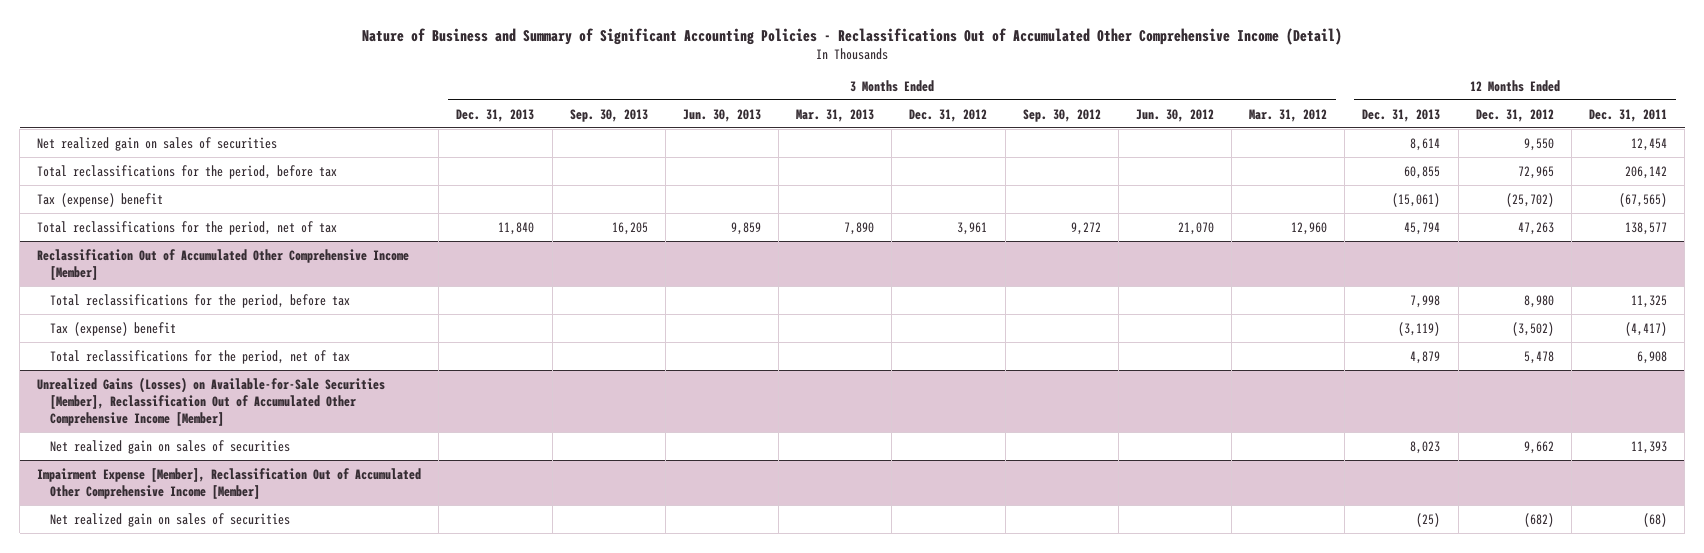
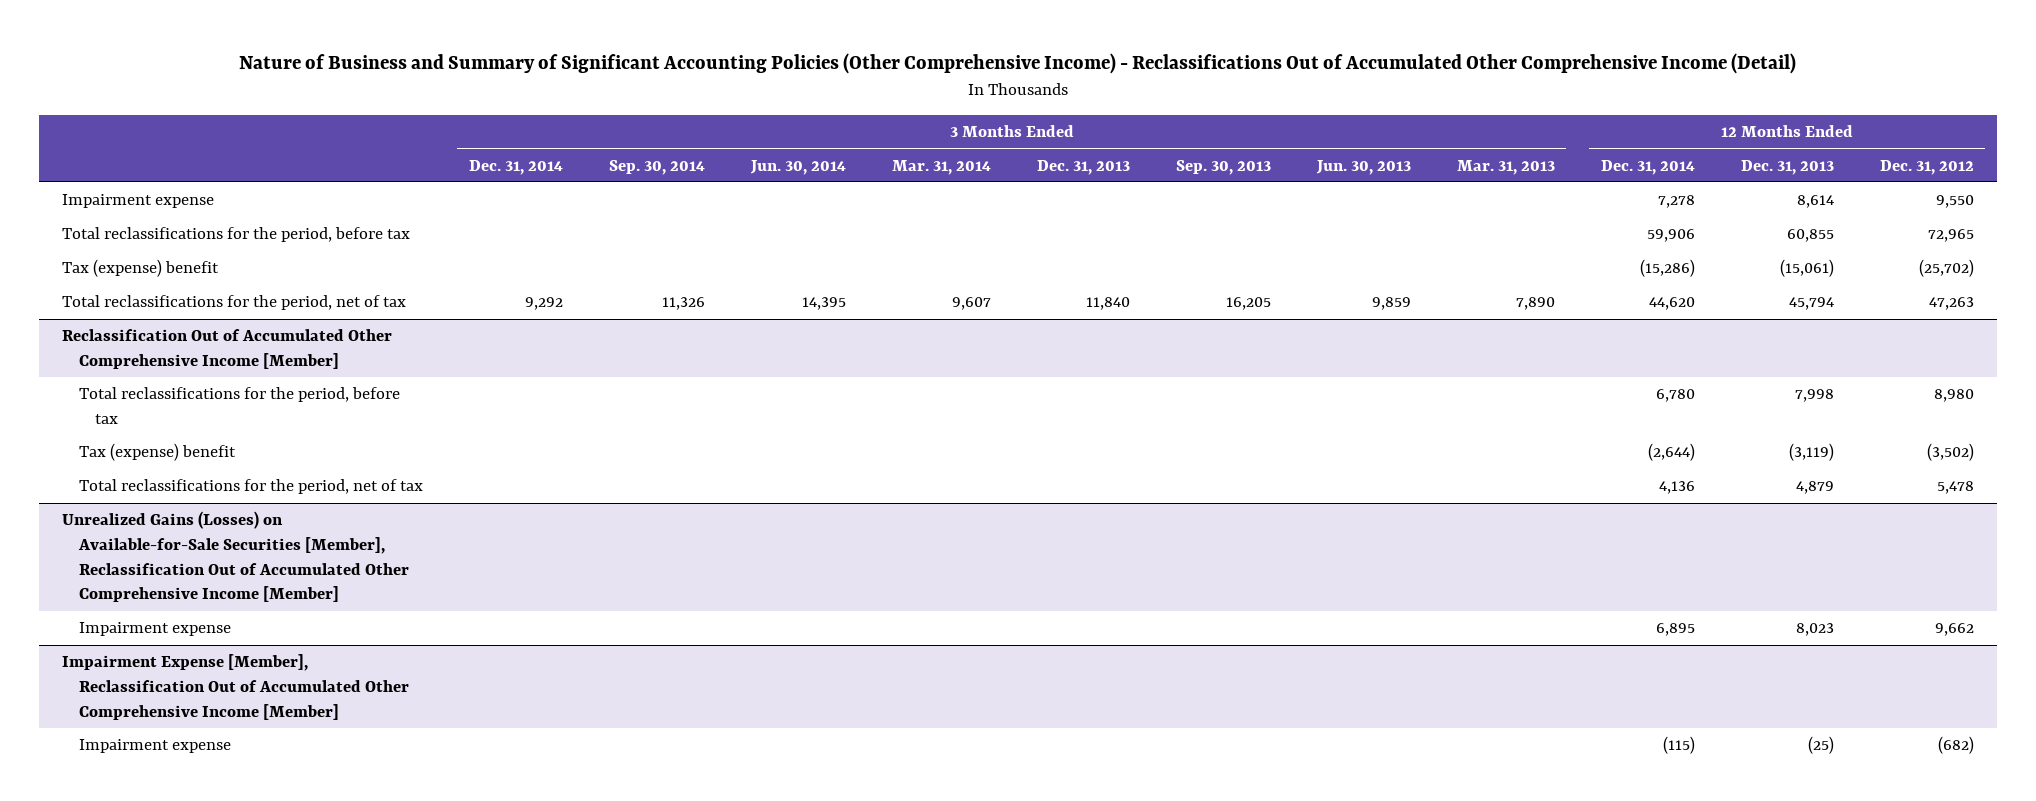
- Nature of Business and Summary of Significant Accounting Policies - Reclassifications Out of Accumulated Other Comprehensive Income (Detail)
+ Nature of Business and Summary of Significant Accounting Policies (Other Comprehensive Income) - Reclassifications Out of Accumulated Other Comprehensive Income (Detail)
- | 3 Months Ended Dec. 31, 2013 | 3 Months Ended Sep. 30, 2013 | 3 Months Ended Jun. 30, 2013 | 3 Months Ended Mar. 31, 2013 | 3 Months Ended Dec. 31, 2012 | 3 Months Ended Sep. 30, 2012 | 3 Months Ended Jun. 30, 2012 | 3 Months Ended Mar. 31, 2012 | 12 Months Ended Dec. 31, 2013 | 12 Months Ended Dec. 31, 2012 | 12 Months Ended Dec. 31, 2011
+ | 3 Months Ended Dec. 31, 2014 | 3 Months Ended Sep. 30, 2014 | 3 Months Ended Jun. 30, 2014 | 3 Months Ended Mar. 31, 2014 | 3 Months Ended Dec. 31, 2013 | 3 Months Ended Sep. 30, 2013 | 3 Months Ended Jun. 30, 2013 | 3 Months Ended Mar. 31, 2013 | 12 Months Ended Dec. 31, 2014 | 12 Months Ended Dec. 31, 2013 | 12 Months Ended Dec. 31, 2012
- Net realized gain on sales of securities | | | | | | | | | 8,614 | 9,550 | 12,454
+ Impairment expense | | | | | | | | | 7,278 | 8,614 | 9,550
@ Unrealized Gains (Losses) on Available-for-Sale Securities [Member], Reclassification Out of Accumulated Other Comprehensive Income [Member]
- Net realized gain on sales of securities | | | | | | | | | 8,023 | 9,662 | 11,393
+ Impairment expense | | | | | | | | | 6,895 | 8,023 | 9,662
@ Impairment Expense [Member], Reclassification Out of Accumulated Other Comprehensive Income [Member]
- Net realized gain on sales of securities | | | | | | | | | (25) | (682) | (68)
+ Impairment expense | | | | | | | | | (115) | (25) | (682)

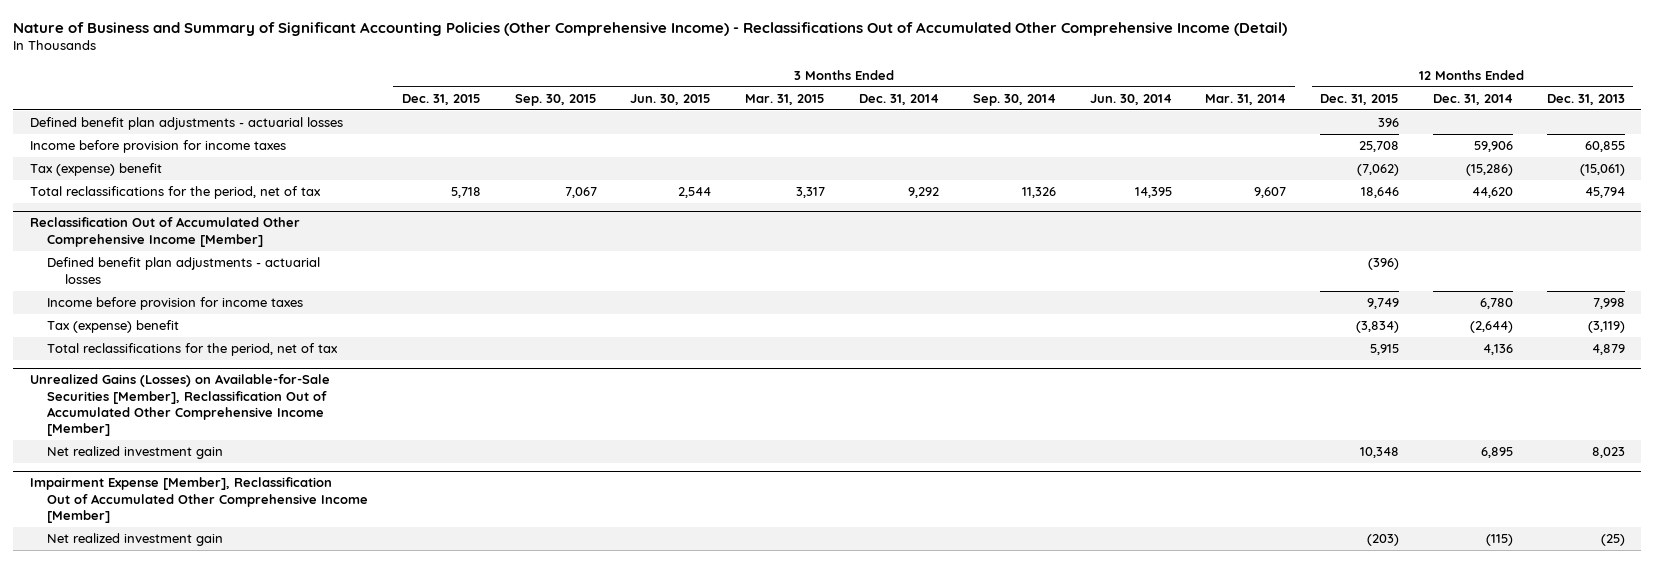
- | 3 Months Ended Dec. 31, 2014 | 3 Months Ended Sep. 30, 2014 | 3 Months Ended Jun. 30, 2014 | 3 Months Ended Mar. 31, 2014 | 3 Months Ended Dec. 31, 2013 | 3 Months Ended Sep. 30, 2013 | 3 Months Ended Jun. 30, 2013 | 3 Months Ended Mar. 31, 2013 | 12 Months Ended Dec. 31, 2014 | 12 Months Ended Dec. 31, 2013 | 12 Months Ended Dec. 31, 2012
+ | 3 Months Ended Dec. 31, 2015 | 3 Months Ended Sep. 30, 2015 | 3 Months Ended Jun. 30, 2015 | 3 Months Ended Mar. 31, 2015 | 3 Months Ended Dec. 31, 2014 | 3 Months Ended Sep. 30, 2014 | 3 Months Ended Jun. 30, 2014 | 3 Months Ended Mar. 31, 2014 | 12 Months Ended Dec. 31, 2015 | 12 Months Ended Dec. 31, 2014 | 12 Months Ended Dec. 31, 2013
- Impairment expense | | | | | | | | | 7,278 | 8,614 | 9,550
- Total reclassifications for the period, before tax | | | | | | | | | 59,906 | 60,855 | 72,965
+ Defined benefit plan adjustments - actuarial losses | | | | | | | | | 396 | |
+ Income before provision for income taxes | | | | | | | | | 25,708 | 59,906 | 60,855
@ Reclassification Out of Accumulated Other Comprehensive Income [Member]
- Total reclassifications for the period, before tax | | | | | | | | | 6,780 | 7,998 | 8,980
+ Defined benefit plan adjustments - actuarial losses | | | | | | | | | (396) | |
+ Income before provision for income taxes | | | | | | | | | 9,749 | 6,780 | 7,998
@ Unrealized Gains (Losses) on Available-for-Sale Securities [Member], Reclassification Out of Accumulated Other Comprehensive Income [Member]
- Impairment expense | | | | | | | | | 6,895 | 8,023 | 9,662
+ Net realized investment gain | | | | | | | | | 10,348 | 6,895 | 8,023
@ Impairment Expense [Member], Reclassification Out of Accumulated Other Comprehensive Income [Member]
- Impairment expense | | | | | | | | | (115) | (25) | (682)
+ Net realized investment gain | | | | | | | | | (203) | (115) | (25)

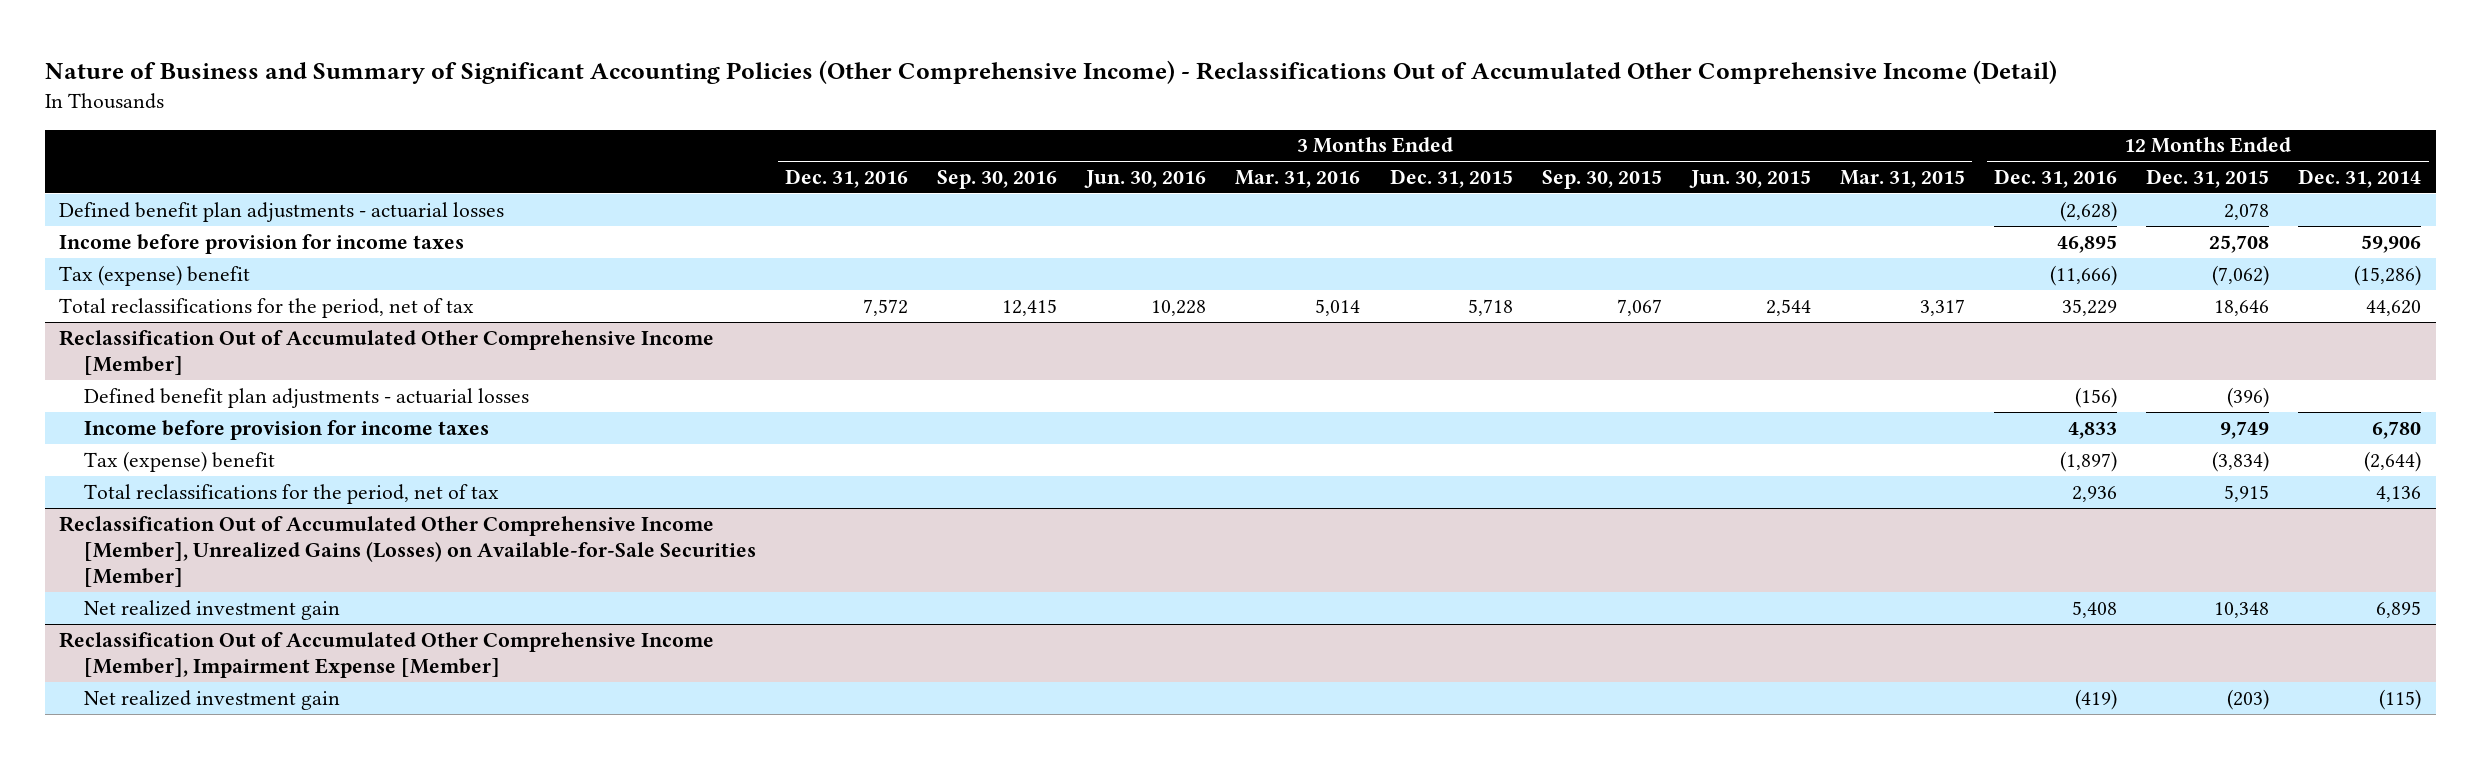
- | 3 Months Ended Dec. 31, 2015 | 3 Months Ended Sep. 30, 2015 | 3 Months Ended Jun. 30, 2015 | 3 Months Ended Mar. 31, 2015 | 3 Months Ended Dec. 31, 2014 | 3 Months Ended Sep. 30, 2014 | 3 Months Ended Jun. 30, 2014 | 3 Months Ended Mar. 31, 2014 | 12 Months Ended Dec. 31, 2015 | 12 Months Ended Dec. 31, 2014 | 12 Months Ended Dec. 31, 2013
+ | 3 Months Ended Dec. 31, 2016 | 3 Months Ended Sep. 30, 2016 | 3 Months Ended Jun. 30, 2016 | 3 Months Ended Mar. 31, 2016 | 3 Months Ended Dec. 31, 2015 | 3 Months Ended Sep. 30, 2015 | 3 Months Ended Jun. 30, 2015 | 3 Months Ended Mar. 31, 2015 | 12 Months Ended Dec. 31, 2016 | 12 Months Ended Dec. 31, 2015 | 12 Months Ended Dec. 31, 2014
- Defined benefit plan adjustments - actuarial losses | | | | | | | | | 396 | |
+ Defined benefit plan adjustments - actuarial losses | | | | | | | | | (2,628) | 2,078 |
- Unrealized Gains (Losses) on Available-for-Sale Securities [Member], Reclassification Out of Accumulated Other Comprehensive Income [Member]
+ Reclassification Out of Accumulated Other Comprehensive Income [Member], Unrealized Gains (Losses) on Available-for-Sale Securities [Member]
- Impairment Expense [Member], Reclassification Out of Accumulated Other Comprehensive Income [Member]
+ Reclassification Out of Accumulated Other Comprehensive Income [Member], Impairment Expense [Member]

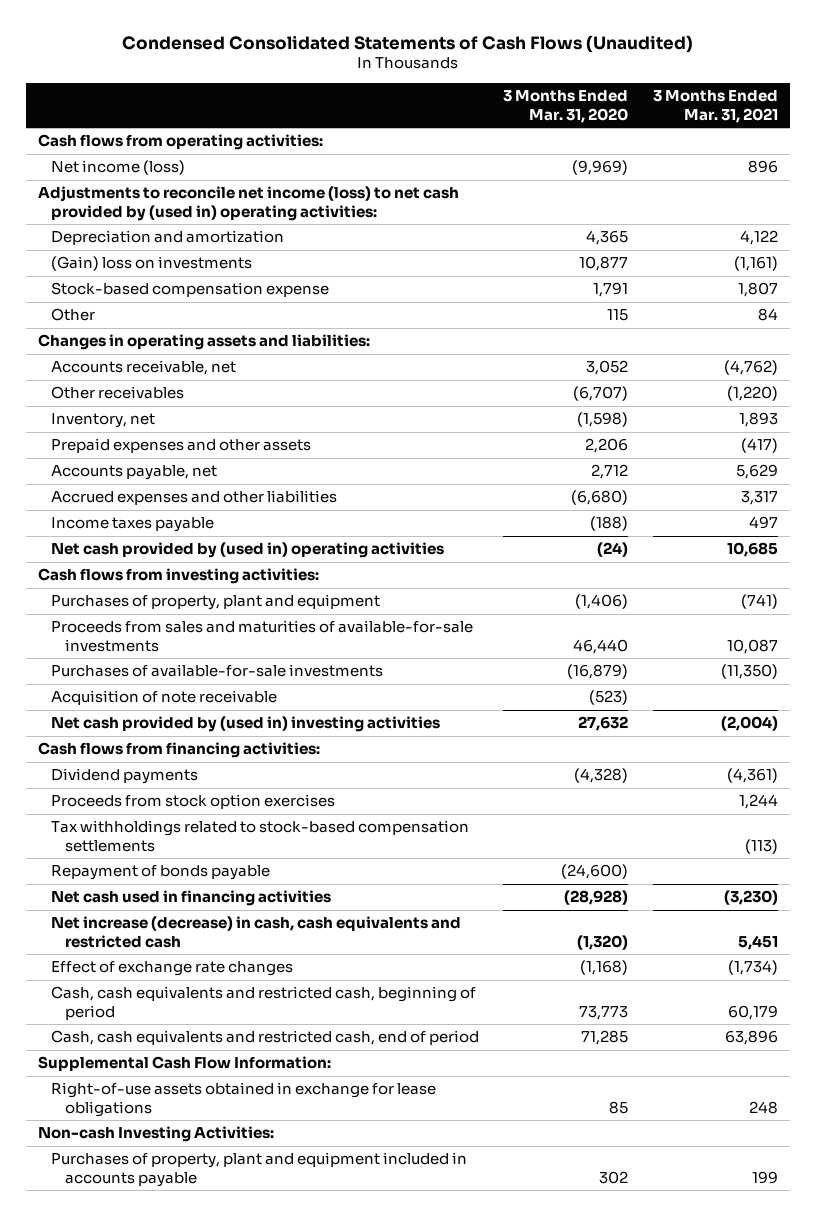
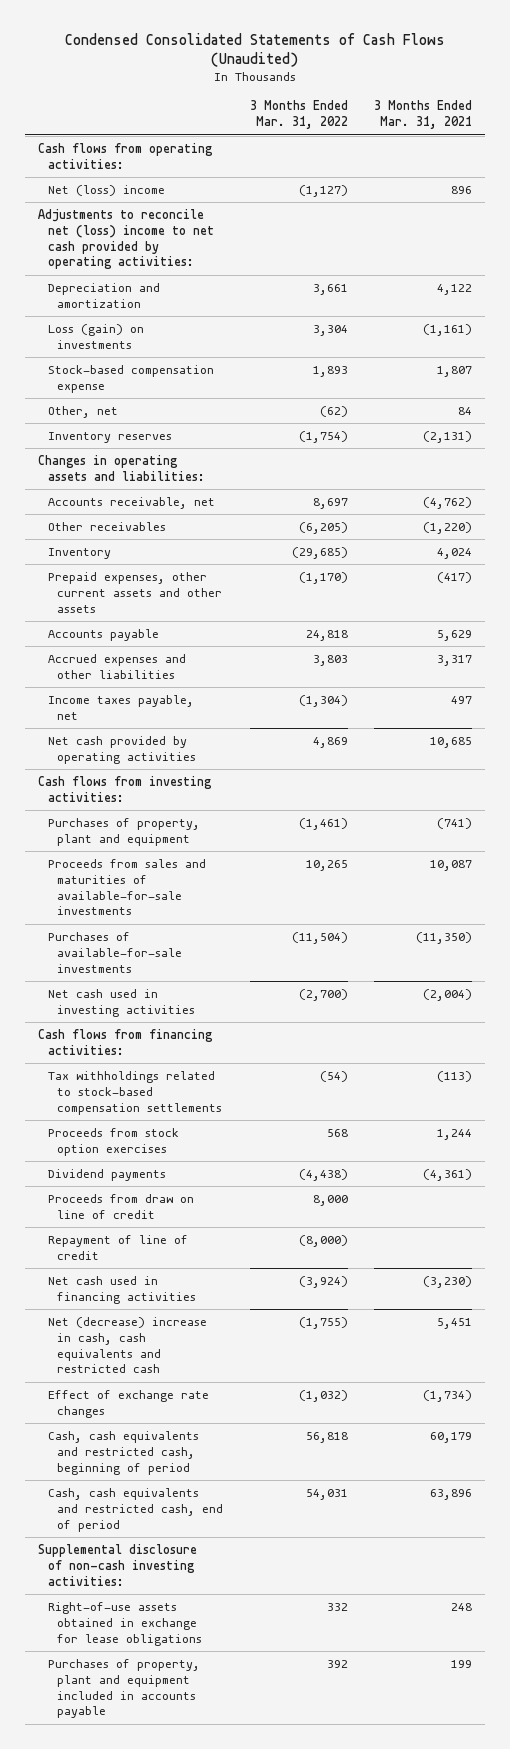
- | 3 Months Ended Mar. 31, 2020 | 3 Months Ended Mar. 31, 2021
+ | 3 Months Ended Mar. 31, 2022 | 3 Months Ended Mar. 31, 2021
- Net income (loss) | (9,969) | 896
- Adjustments to reconcile net income (loss) to net cash provided by (used in) operating activities:
+ Net (loss) income | (1,127) | 896
+ Adjustments to reconcile net (loss) income to net cash provided by operating activities:
- (Gain) loss on investments | 10,877 | (1,161)
+ Loss (gain) on investments | 3,304 | (1,161)
- Other | 115 | 84
+ Other, net | (62) | 84
+ Inventory reserves | (1,754) | (2,131)
- Inventory, net | (1,598) | 1,893
- Prepaid expenses and other assets | 2,206 | (417)
- Accounts payable, net | 2,712 | 5,629
+ Inventory | (29,685) | 4,024
+ Prepaid expenses, other current assets and other assets | (1,170) | (417)
+ Accounts payable | 24,818 | 5,629
- Income taxes payable | (188) | 497
- Net cash provided by (used in) operating activities | (24) | 10,685
+ Income taxes payable, net | (1,304) | 497
+ Net cash provided by operating activities | 4,869 | 10,685
- Acquisition of note receivable | (523) |
- Net cash provided by (used in) investing activities | 27,632 | (2,004)
+ Net cash used in investing activities | (2,700) | (2,004)
- Repayment of bonds payable | (24,600) |
moved down: Proceeds from stock option exercises | 568 | 1,244
moved down: Dividend payments | (4,438) | (4,361)
+ Proceeds from draw on line of credit | 8,000 |
+ Repayment of line of credit | (8,000) |
- Net increase (decrease) in cash, cash equivalents and restricted cash | (1,320) | 5,451
+ Net (decrease) increase in cash, cash equivalents and restricted cash | (1,755) | 5,451
- Supplemental Cash Flow Information:
+ Supplemental disclosure of non-cash investing activities:
- Non-cash Investing Activities:

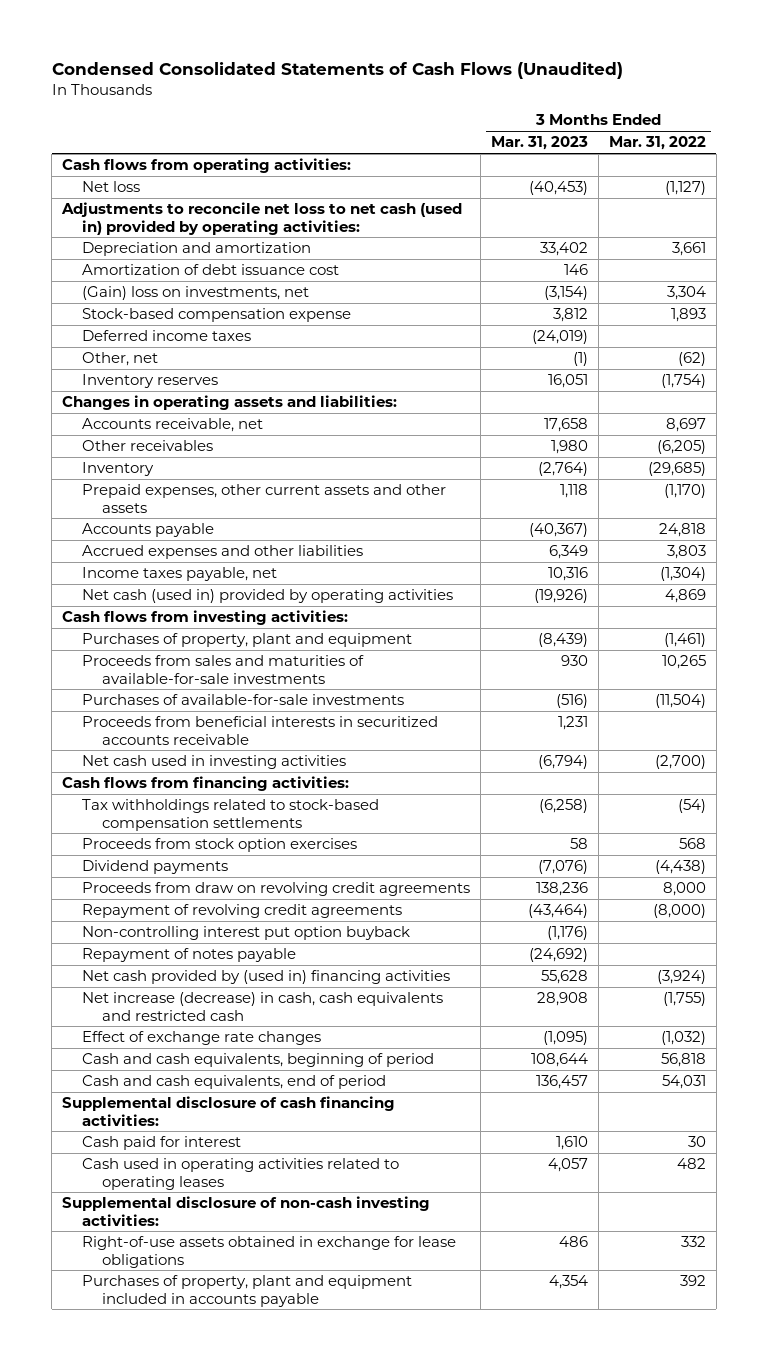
- | 3 Months Ended Mar. 31, 2022 | 3 Months Ended Mar. 31, 2021
+ | 3 Months Ended Mar. 31, 2023 | 3 Months Ended Mar. 31, 2022
- Net (loss) income | (1,127) | 896
- Adjustments to reconcile net (loss) income to net cash provided by operating activities:
+ Net loss | (40,453) | (1,127)
+ Adjustments to reconcile net loss to net cash (used in) provided by operating activities:
- Loss (gain) on investments | 3,304 | (1,161)
+ Amortization of debt issuance cost | 146 |
+ (Gain) loss on investments, net | (3,154) | 3,304
+ Deferred income taxes | (24,019) |
- Net cash provided by operating activities | 4,869 | 10,685
+ Net cash (used in) provided by operating activities | (19,926) | 4,869
+ Proceeds from beneficial interests in securitized accounts receivable | 1,231 |
- Proceeds from draw on line of credit | 8,000 |
- Repayment of line of credit | (8,000) |
- Net cash used in financing activities | (3,924) | (3,230)
- Net (decrease) increase in cash, cash equivalents and restricted cash | (1,755) | 5,451
+ Proceeds from draw on revolving credit agreements | 138,236 | 8,000
+ Repayment of revolving credit agreements | (43,464) | (8,000)
+ Non-controlling interest put option buyback | (1,176) |
+ Repayment of notes payable | (24,692) |
+ Net cash provided by (used in) financing activities | 55,628 | (3,924)
+ Net increase (decrease) in cash, cash equivalents and restricted cash | 28,908 | (1,755)
- Cash, cash equivalents and restricted cash, beginning of period | 56,818 | 60,179
- Cash, cash equivalents and restricted cash, end of period | 54,031 | 63,896
+ Cash and cash equivalents, beginning of period | 108,644 | 56,818
+ Cash and cash equivalents, end of period | 136,457 | 54,031
+ Supplemental disclosure of cash financing activities:
+ Cash paid for interest | 1,610 | 30
+ Cash used in operating activities related to operating leases | 4,057 | 482

